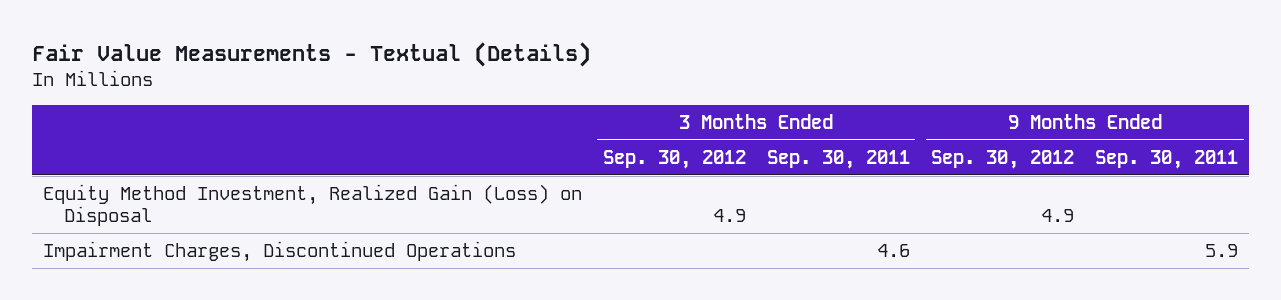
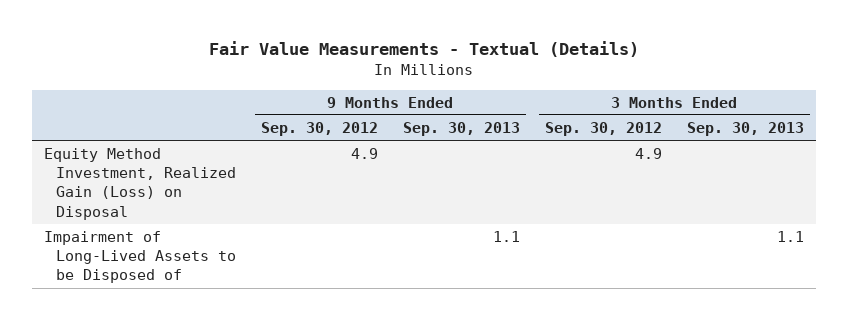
- | 3 Months Ended Sep. 30, 2012 | 3 Months Ended Sep. 30, 2011 | 9 Months Ended Sep. 30, 2012 | 9 Months Ended Sep. 30, 2011
+ | 9 Months Ended Sep. 30, 2012 | 9 Months Ended Sep. 30, 2013 | 3 Months Ended Sep. 30, 2012 | 3 Months Ended Sep. 30, 2013
- Impairment Charges, Discontinued Operations | | 4.6 | | 5.9
+ Impairment of Long-Lived Assets to be Disposed of | | 1.1 | | 1.1

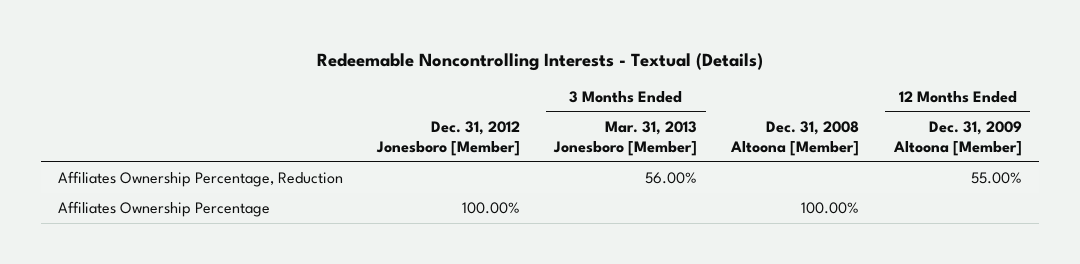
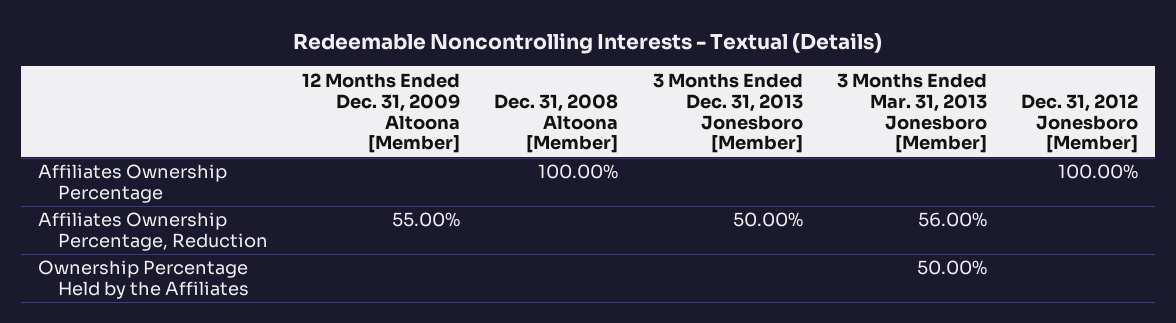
- | Dec. 31, 2012 Jonesboro [Member] | 3 Months Ended Mar. 31, 2013 Jonesboro [Member] | Dec. 31, 2008 Altoona [Member] | 12 Months Ended Dec. 31, 2009 Altoona [Member]
+ | 12 Months Ended Dec. 31, 2009 Altoona [Member] | Dec. 31, 2008 Altoona [Member] | 3 Months Ended Dec. 31, 2013 Jonesboro [Member] | 3 Months Ended Mar. 31, 2013 Jonesboro [Member] | Dec. 31, 2012 Jonesboro [Member]
moved down: Affiliates Ownership Percentage, Reduction | 55.00% | | 50.00% | 56.00% |
+ Ownership Percentage Held by the Affiliates | | | | 50.00% |

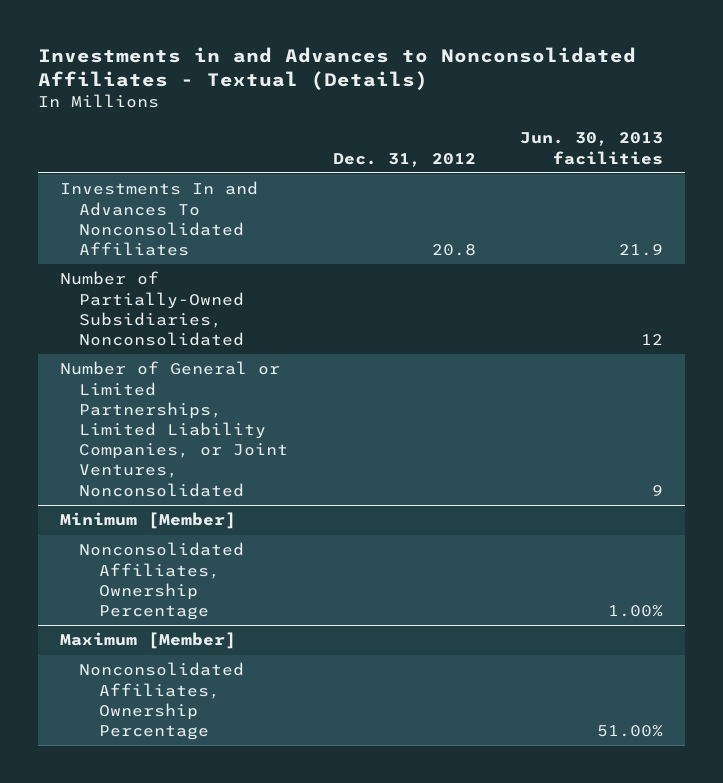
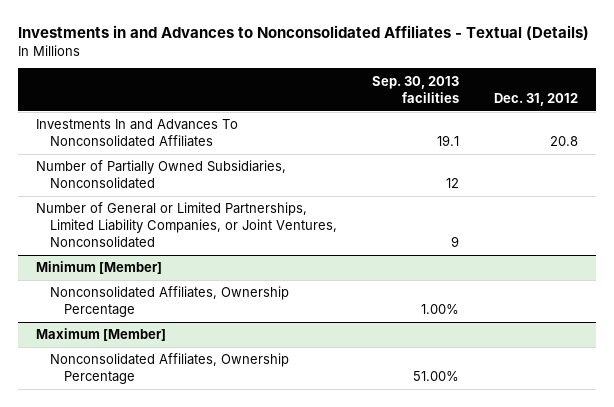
- | Dec. 31, 2012 | Jun. 30, 2013 facilities
+ | Sep. 30, 2013 facilities | Dec. 31, 2012
- Number of Partially-Owned Subsidiaries, Nonconsolidated | | 12
+ Number of Partially Owned Subsidiaries, Nonconsolidated | 12 |

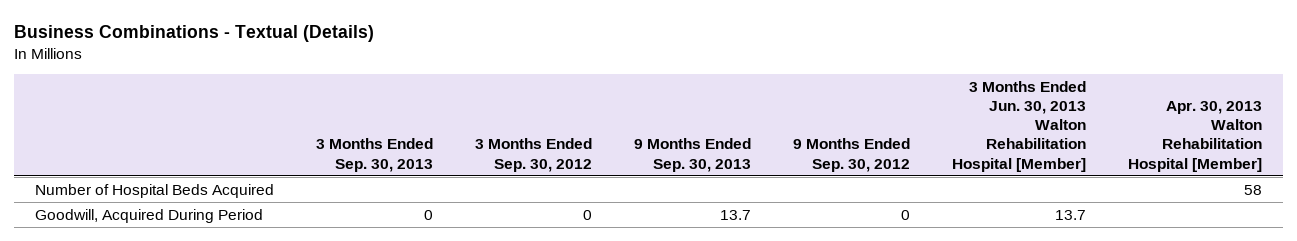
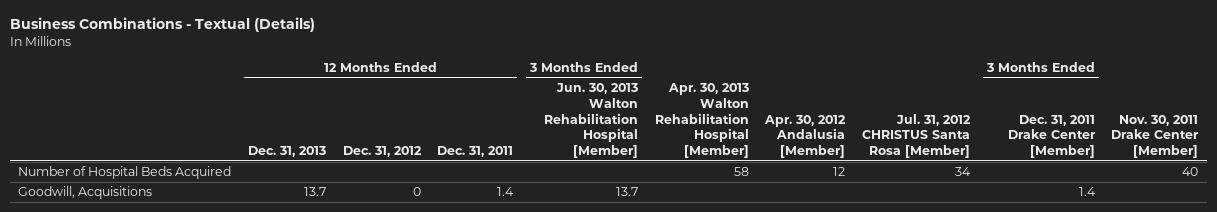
- | 3 Months Ended Sep. 30, 2013 | 3 Months Ended Sep. 30, 2012 | 9 Months Ended Sep. 30, 2013 | 9 Months Ended Sep. 30, 2012 | 3 Months Ended Jun. 30, 2013 Walton Rehabilitation Hospital [Member] | Apr. 30, 2013 Walton Rehabilitation Hospital [Member]
+ | 12 Months Ended Dec. 31, 2013 | 12 Months Ended Dec. 31, 2012 | 12 Months Ended Dec. 31, 2011 | 3 Months Ended Jun. 30, 2013 Walton Rehabilitation Hospital [Member] | Apr. 30, 2013 Walton Rehabilitation Hospital [Member] | Apr. 30, 2012 Andalusia [Member] | Jul. 31, 2012 CHRISTUS Santa Rosa [Member] | 3 Months Ended Dec. 31, 2011 Drake Center [Member] | Nov. 30, 2011 Drake Center [Member]
- Goodwill, Acquired During Period | 0 | 0 | 13.7 | 0 | 13.7 |
+ Goodwill, Acquisitions | 13.7 | 0 | 1.4 | 13.7 | | | | 1.4 |

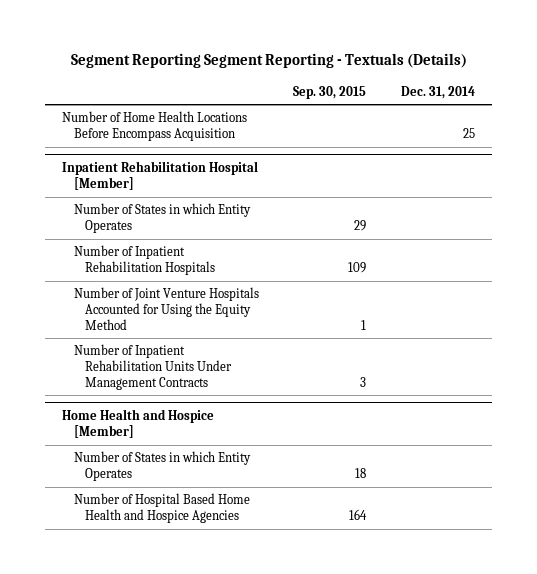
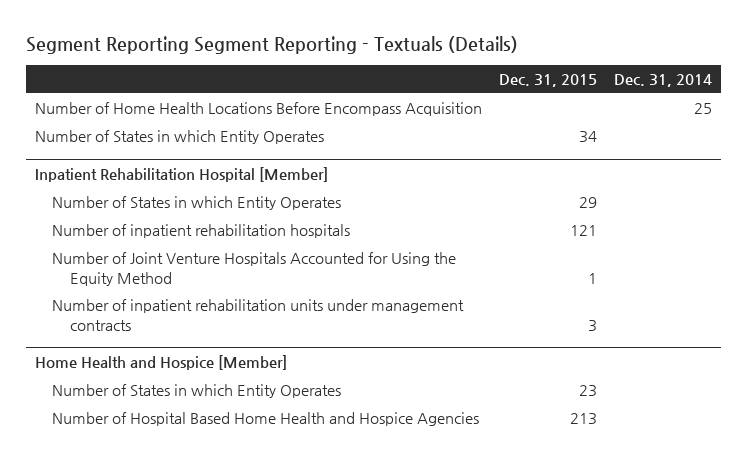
- | Sep. 30, 2015 | Dec. 31, 2014
+ | Dec. 31, 2015 | Dec. 31, 2014
+ Number of States in which Entity Operates | 34 |
@ Inpatient Rehabilitation Hospital [Member]
- Number of Inpatient Rehabilitation Hospitals | 109 |
+ Number of inpatient rehabilitation hospitals | 121 |
- Number of Inpatient Rehabilitation Units Under Management Contracts | 3 |
+ Number of inpatient rehabilitation units under management contracts | 3 |

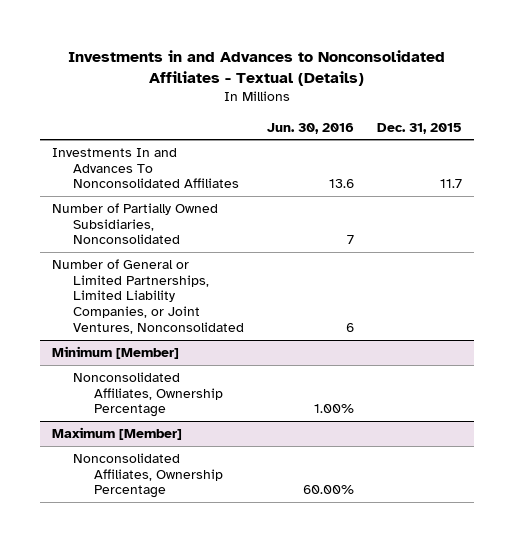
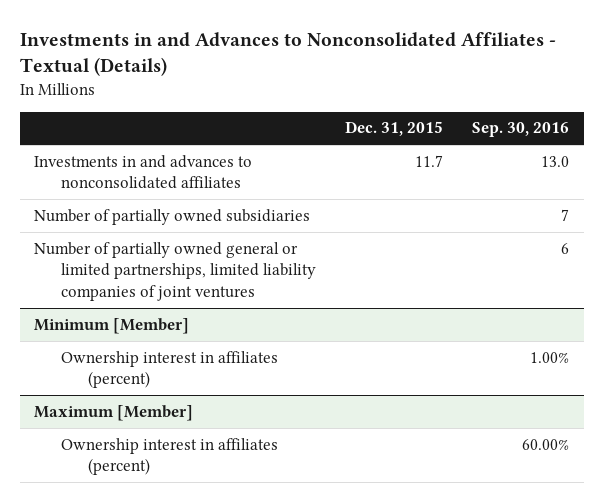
- | Jun. 30, 2016 | Dec. 31, 2015
+ | Dec. 31, 2015 | Sep. 30, 2016
- Investments In and Advances To Nonconsolidated Affiliates | 13.6 | 11.7
- Number of Partially Owned Subsidiaries, Nonconsolidated | 7 |
- Number of General or Limited Partnerships, Limited Liability Companies, or Joint Ventures, Nonconsolidated | 6 |
+ Investments in and advances to nonconsolidated affiliates | 11.7 | 13.0
+ Number of partially owned subsidiaries | | 7
+ Number of partially owned general or limited partnerships, limited liability companies of joint ventures | | 6
@ Minimum [Member]
- Nonconsolidated Affiliates, Ownership Percentage | 1.00% |
+ Ownership interest in affiliates (percent) | | 1.00%
@ Maximum [Member]
- Nonconsolidated Affiliates, Ownership Percentage | 60.00% |
+ Ownership interest in affiliates (percent) | | 60.00%

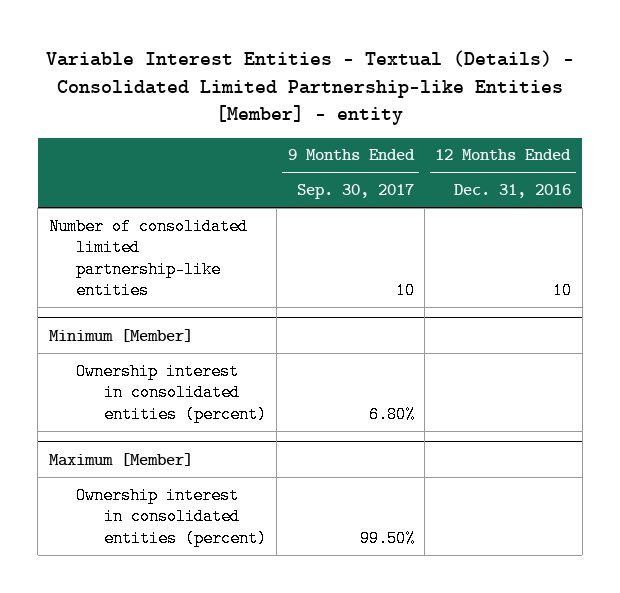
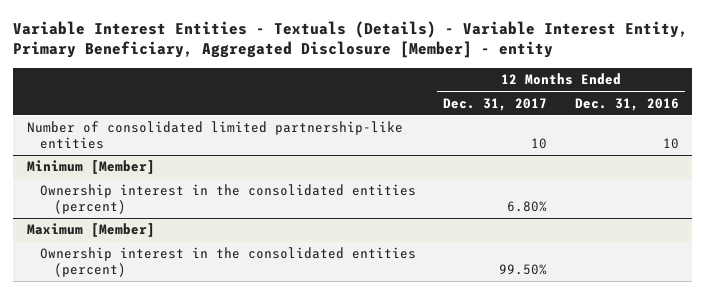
- Variable Interest Entities - Textual (Details) - Consolidated Limited Partnership-like Entities [Member] - entity
+ Variable Interest Entities - Textuals (Details) - Variable Interest Entity, Primary Beneficiary, Aggregated Disclosure [Member] - entity
- | 9 Months Ended Sep. 30, 2017 | 12 Months Ended Dec. 31, 2016
+ | 12 Months Ended Dec. 31, 2017 | 12 Months Ended Dec. 31, 2016
@ Minimum [Member]
- Ownership interest in consolidated entities (percent) | 6.80% |
+ Ownership interest in the consolidated entities (percent) | 6.80% |
@ Maximum [Member]
- Ownership interest in consolidated entities (percent) | 99.50% |
+ Ownership interest in the consolidated entities (percent) | 99.50% |

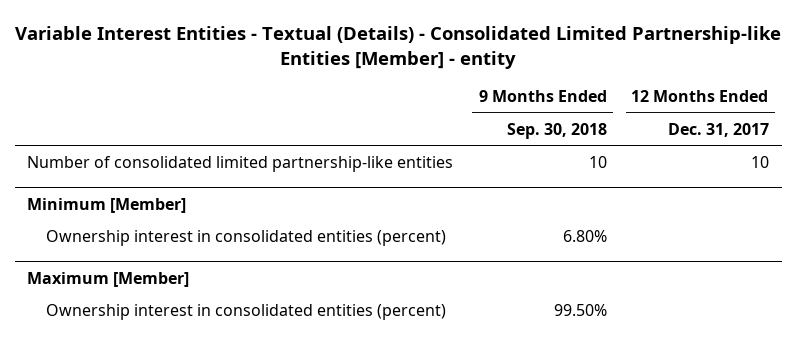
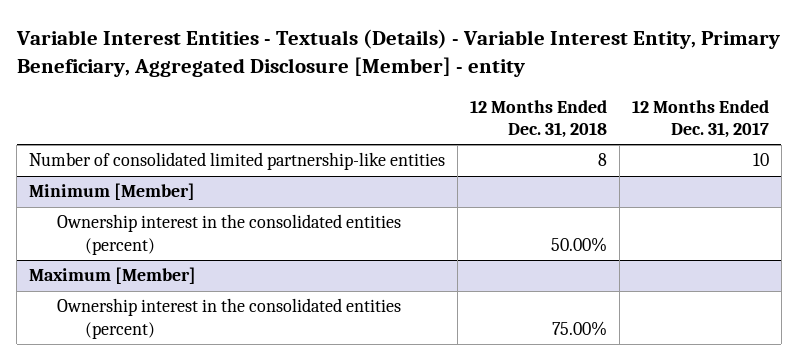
- Variable Interest Entities - Textual (Details) - Consolidated Limited Partnership-like Entities [Member] - entity
+ Variable Interest Entities - Textuals (Details) - Variable Interest Entity, Primary Beneficiary, Aggregated Disclosure [Member] - entity
- | 9 Months Ended Sep. 30, 2018 | 12 Months Ended Dec. 31, 2017
+ | 12 Months Ended Dec. 31, 2018 | 12 Months Ended Dec. 31, 2017
@ Minimum [Member]
- Ownership interest in consolidated entities (percent) | 6.80% |
+ Ownership interest in the consolidated entities (percent) | 50.00% |
@ Maximum [Member]
- Ownership interest in consolidated entities (percent) | 99.50% |
+ Ownership interest in the consolidated entities (percent) | 75.00% |

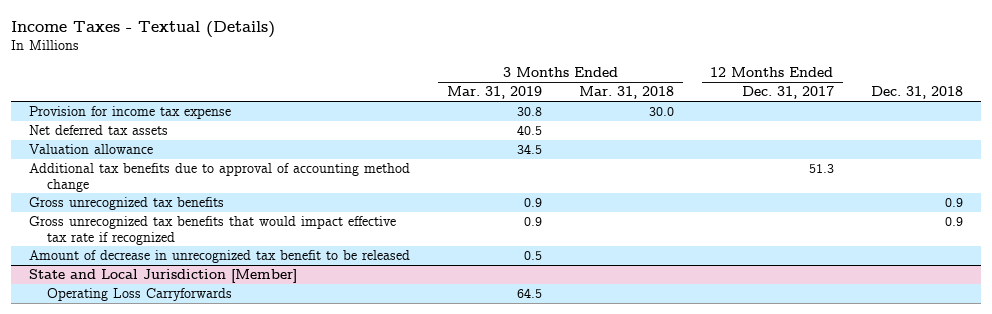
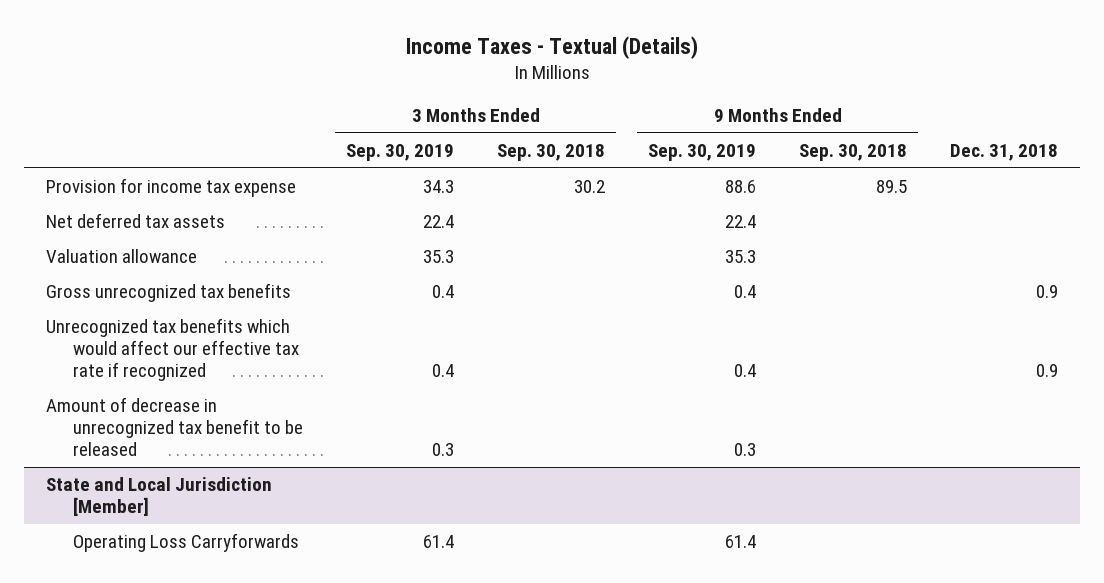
- | 3 Months Ended Mar. 31, 2019 | 3 Months Ended Mar. 31, 2018 | 12 Months Ended Dec. 31, 2017 | Dec. 31, 2018
+ | 3 Months Ended Sep. 30, 2019 | 3 Months Ended Sep. 30, 2018 | 9 Months Ended Sep. 30, 2019 | 9 Months Ended Sep. 30, 2018 | Dec. 31, 2018
- Additional tax benefits due to approval of accounting method change | | | 51.3 |
- Gross unrecognized tax benefits that would impact effective tax rate if recognized | 0.9 | | | 0.9
+ Unrecognized tax benefits which would affect our effective tax rate if recognized | 0.4 | | 0.4 | | 0.9

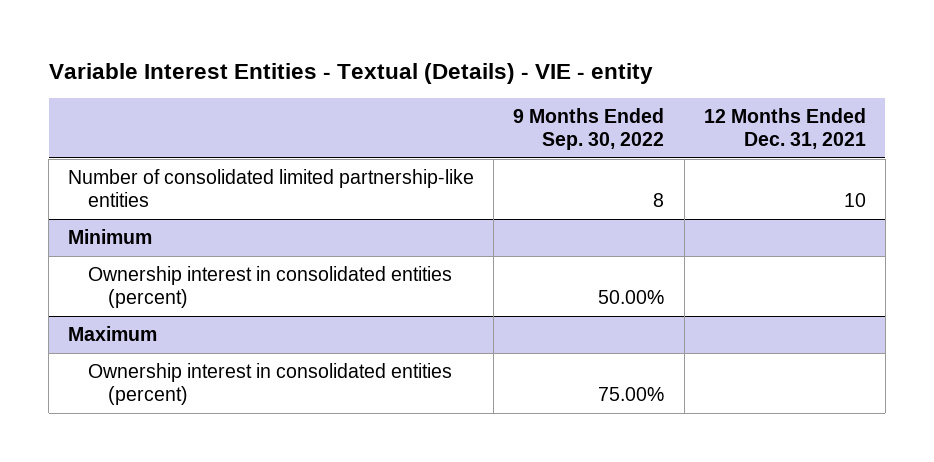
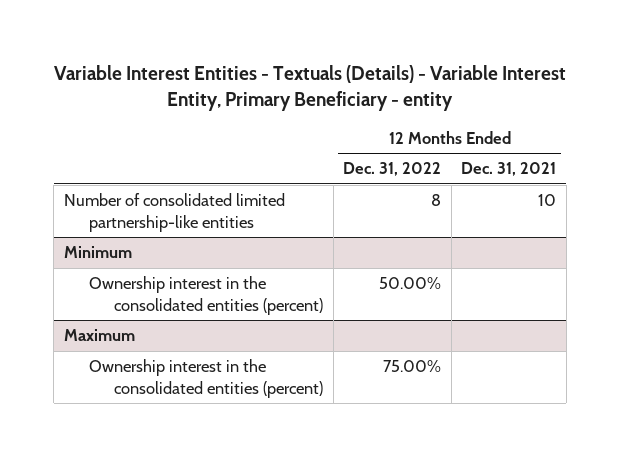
- Variable Interest Entities - Textual (Details) - VIE - entity
+ Variable Interest Entities - Textuals (Details) - Variable Interest Entity, Primary Beneficiary - entity
- | 9 Months Ended Sep. 30, 2022 | 12 Months Ended Dec. 31, 2021
+ | 12 Months Ended Dec. 31, 2022 | 12 Months Ended Dec. 31, 2021
@ Minimum
- Ownership interest in consolidated entities (percent) | 50.00% |
+ Ownership interest in the consolidated entities (percent) | 50.00% |
@ Maximum
- Ownership interest in consolidated entities (percent) | 75.00% |
+ Ownership interest in the consolidated entities (percent) | 75.00% |

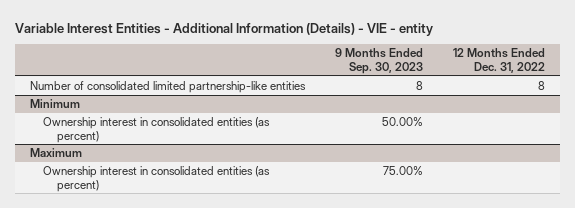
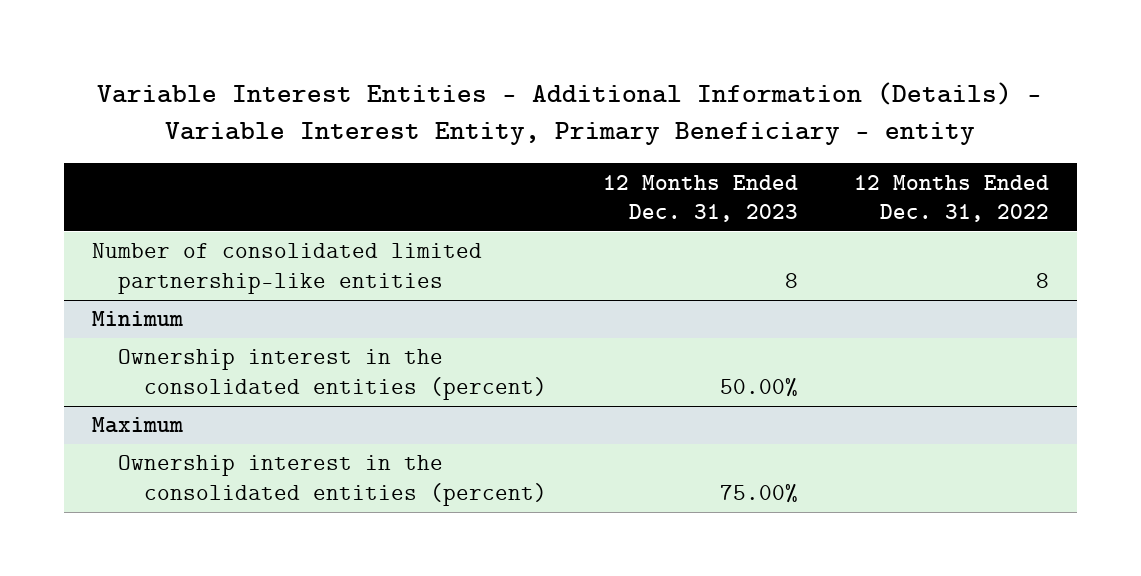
- Variable Interest Entities - Additional Information (Details) - VIE - entity
+ Variable Interest Entities - Additional Information (Details) - Variable Interest Entity, Primary Beneficiary - entity
- | 9 Months Ended Sep. 30, 2023 | 12 Months Ended Dec. 31, 2022
+ | 12 Months Ended Dec. 31, 2023 | 12 Months Ended Dec. 31, 2022
@ Minimum
- Ownership interest in consolidated entities (as percent) | 50.00% |
+ Ownership interest in the consolidated entities (percent) | 50.00% |
@ Maximum
- Ownership interest in consolidated entities (as percent) | 75.00% |
+ Ownership interest in the consolidated entities (percent) | 75.00% |

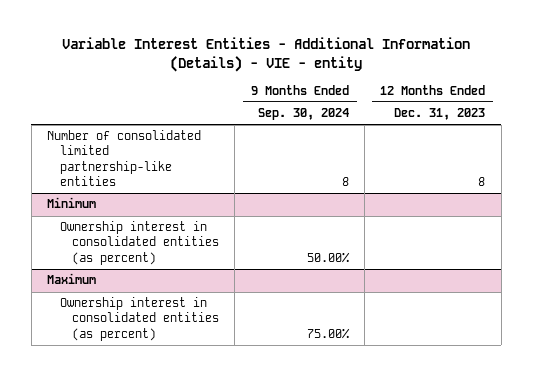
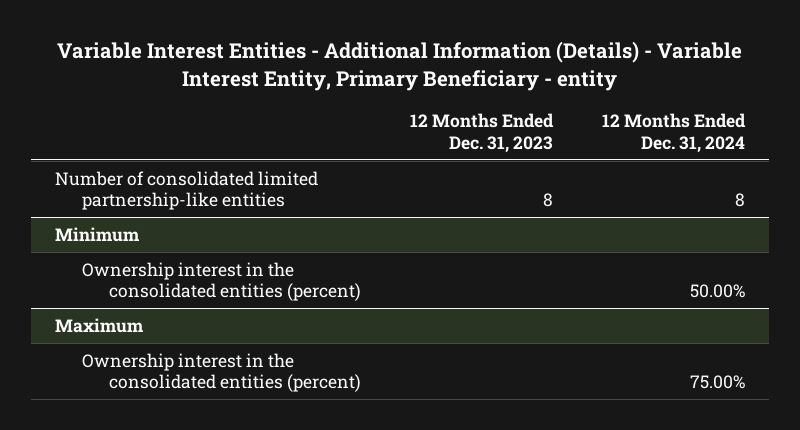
- Variable Interest Entities - Additional Information (Details) - VIE - entity
+ Variable Interest Entities - Additional Information (Details) - Variable Interest Entity, Primary Beneficiary - entity
- | 9 Months Ended Sep. 30, 2024 | 12 Months Ended Dec. 31, 2023
+ | 12 Months Ended Dec. 31, 2023 | 12 Months Ended Dec. 31, 2024
@ Minimum
- Ownership interest in consolidated entities (as percent) | 50.00% |
+ Ownership interest in the consolidated entities (percent) | | 50.00%
@ Maximum
- Ownership interest in consolidated entities (as percent) | 75.00% |
+ Ownership interest in the consolidated entities (percent) | | 75.00%

